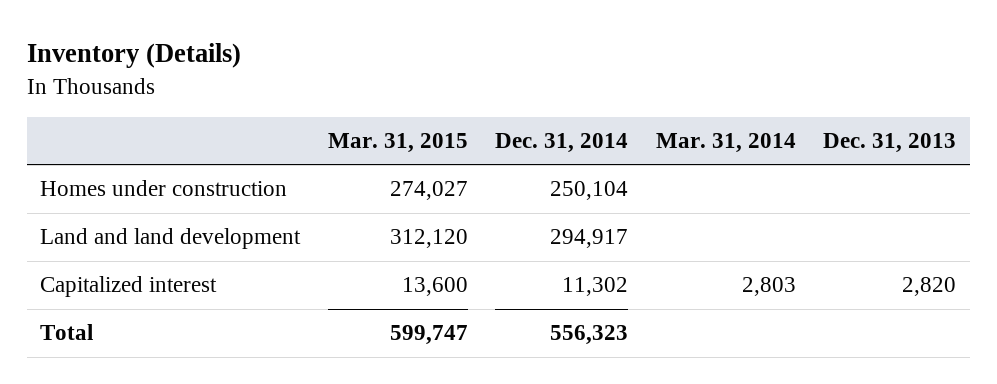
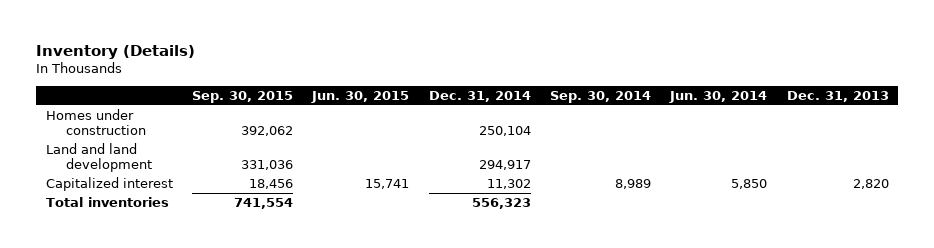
- | Mar. 31, 2015 | Dec. 31, 2014 | Mar. 31, 2014 | Dec. 31, 2013
+ | Sep. 30, 2015 | Jun. 30, 2015 | Dec. 31, 2014 | Sep. 30, 2014 | Jun. 30, 2014 | Dec. 31, 2013
- Total | 599,747 | 556,323 | |
+ Total inventories | 741,554 | | 556,323 | | |

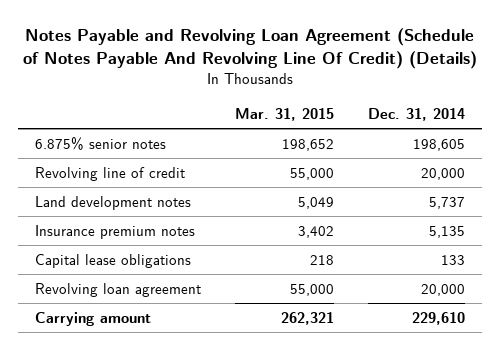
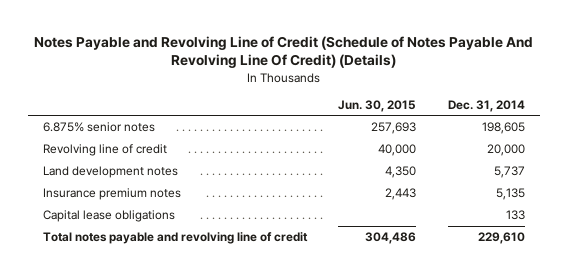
- Notes Payable and Revolving Loan Agreement (Schedule of Notes Payable And Revolving Line Of Credit) (Details)
+ Notes Payable and Revolving Line of Credit (Schedule of Notes Payable And Revolving Line Of Credit) (Details)
- | Mar. 31, 2015 | Dec. 31, 2014
+ | Jun. 30, 2015 | Dec. 31, 2014
- Revolving loan agreement | 55,000 | 20,000
- Carrying amount | 262,321 | 229,610
+ Total notes payable and revolving line of credit | 304,486 | 229,610

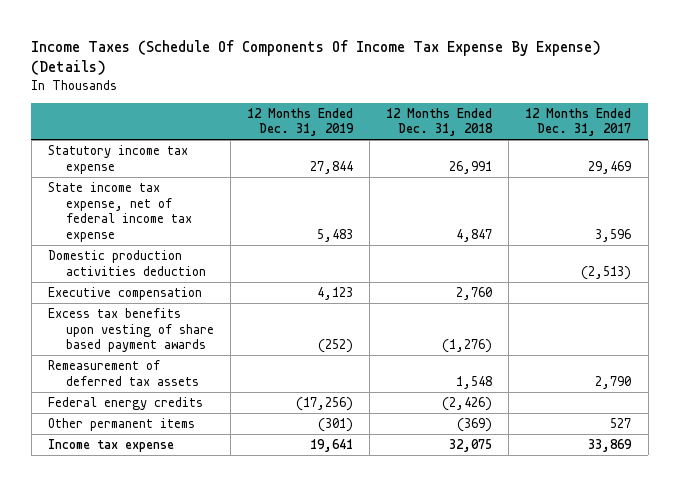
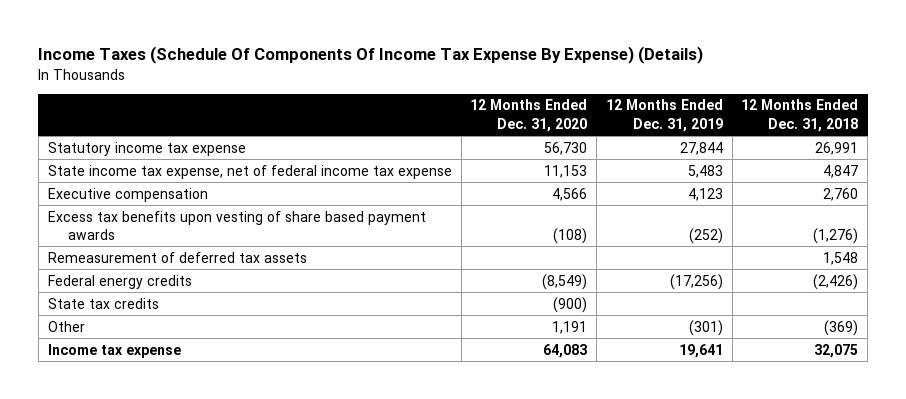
- | 12 Months Ended Dec. 31, 2019 | 12 Months Ended Dec. 31, 2018 | 12 Months Ended Dec. 31, 2017
+ | 12 Months Ended Dec. 31, 2020 | 12 Months Ended Dec. 31, 2019 | 12 Months Ended Dec. 31, 2018
- Domestic production activities deduction | | | (2,513)
- Other permanent items | (301) | (369) | 527
+ State tax credits | (900) | |
+ Other | 1,191 | (301) | (369)

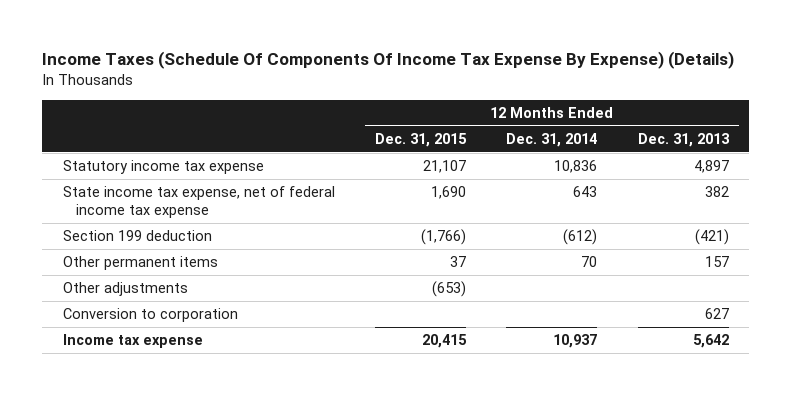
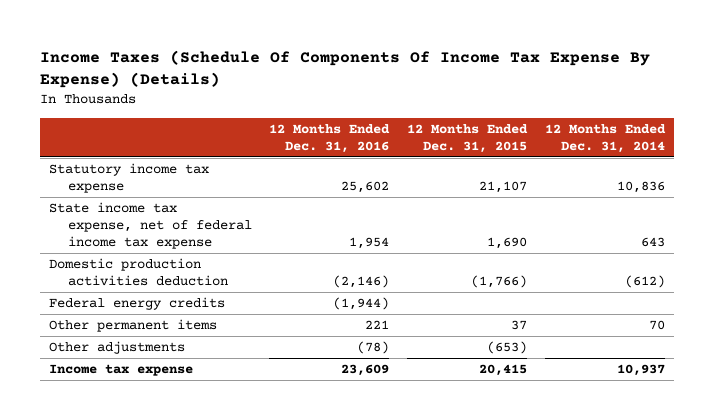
- | 12 Months Ended Dec. 31, 2015 | 12 Months Ended Dec. 31, 2014 | 12 Months Ended Dec. 31, 2013
+ | 12 Months Ended Dec. 31, 2016 | 12 Months Ended Dec. 31, 2015 | 12 Months Ended Dec. 31, 2014
- Section 199 deduction | (1,766) | (612) | (421)
+ Domestic production activities deduction | (2,146) | (1,766) | (612)
+ Federal energy credits | (1,944) | |
- Conversion to corporation | | | 627

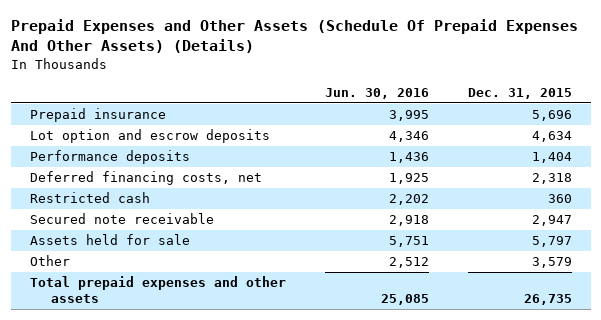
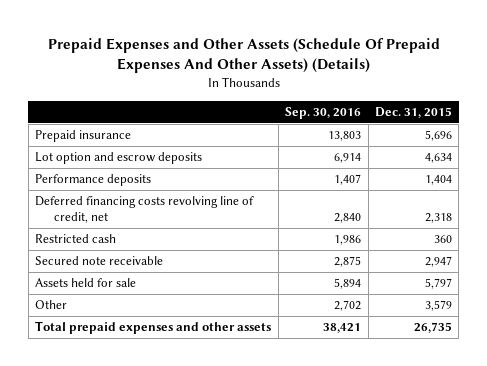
- | Jun. 30, 2016 | Dec. 31, 2015
+ | Sep. 30, 2016 | Dec. 31, 2015
- Deferred financing costs, net | 1,925 | 2,318
+ Deferred financing costs revolving line of credit, net | 2,840 | 2,318

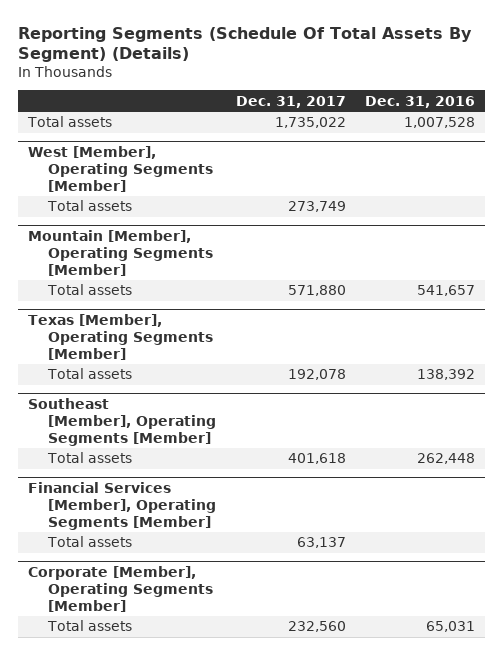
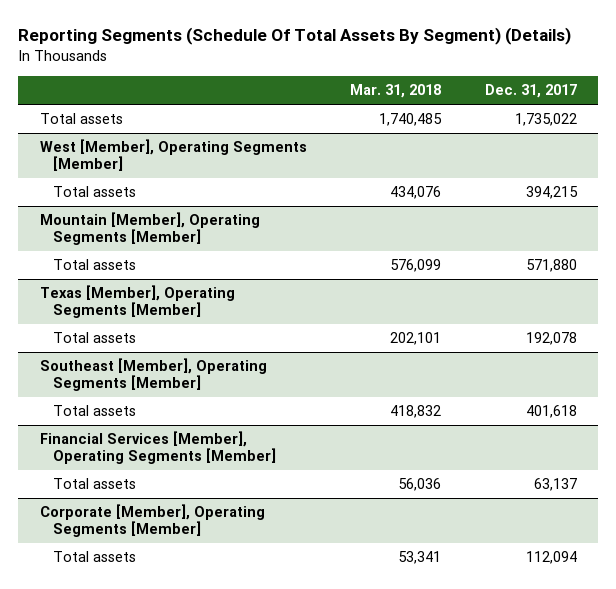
- | Dec. 31, 2017 | Dec. 31, 2016
+ | Mar. 31, 2018 | Dec. 31, 2017
@ West [Member], Operating Segments [Member]
- Total assets | 273,749 |
+ Total assets | 434,076 | 394,215
@ Corporate [Member], Operating Segments [Member]
- Total assets | 232,560 | 65,031
+ Total assets | 53,341 | 112,094

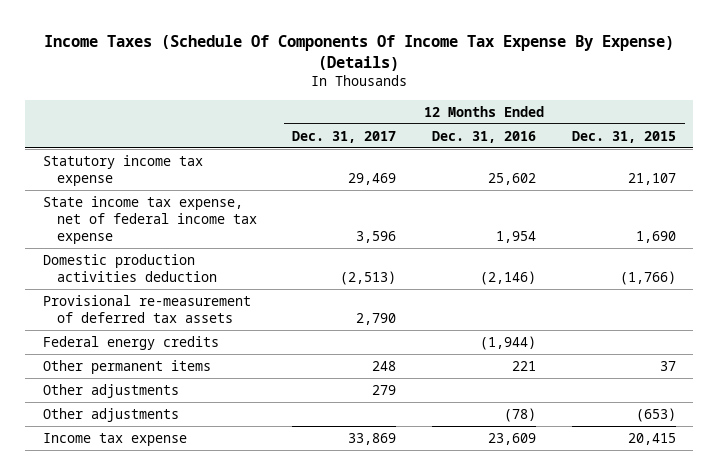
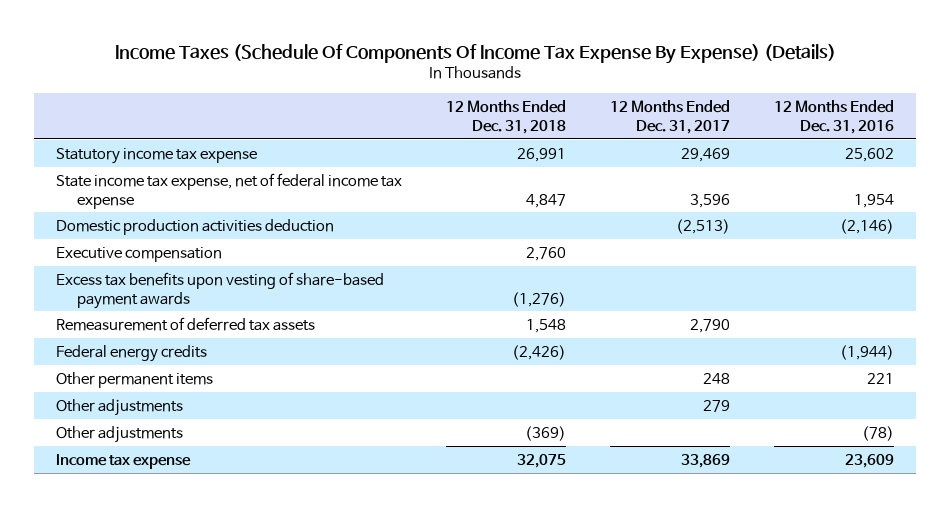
- | 12 Months Ended Dec. 31, 2017 | 12 Months Ended Dec. 31, 2016 | 12 Months Ended Dec. 31, 2015
+ | 12 Months Ended Dec. 31, 2018 | 12 Months Ended Dec. 31, 2017 | 12 Months Ended Dec. 31, 2016
- Provisional re-measurement of deferred tax assets | 2,790 | |
+ Executive compensation | 2,760 | |
+ Excess tax benefits upon vesting of share-based payment awards | (1,276) | |
+ Remeasurement of deferred tax assets | 1,548 | 2,790 |

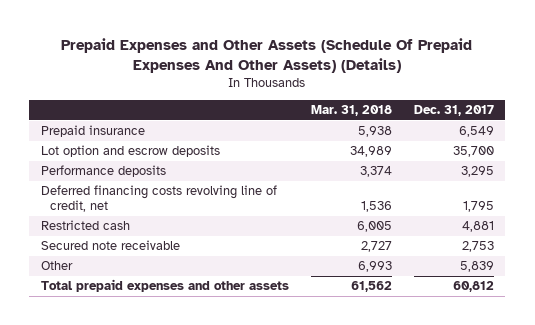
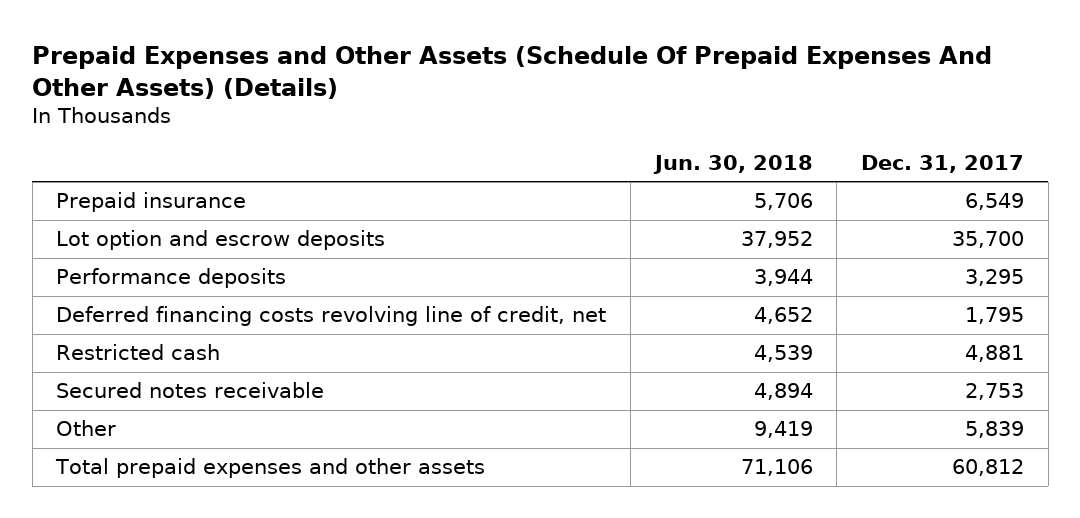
- | Mar. 31, 2018 | Dec. 31, 2017
+ | Jun. 30, 2018 | Dec. 31, 2017
- Secured note receivable | 2,727 | 2,753
+ Secured notes receivable | 4,894 | 2,753

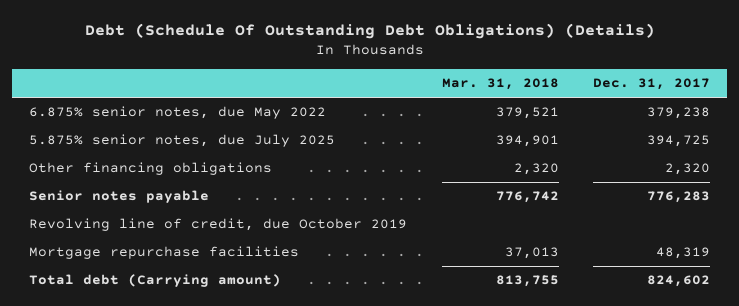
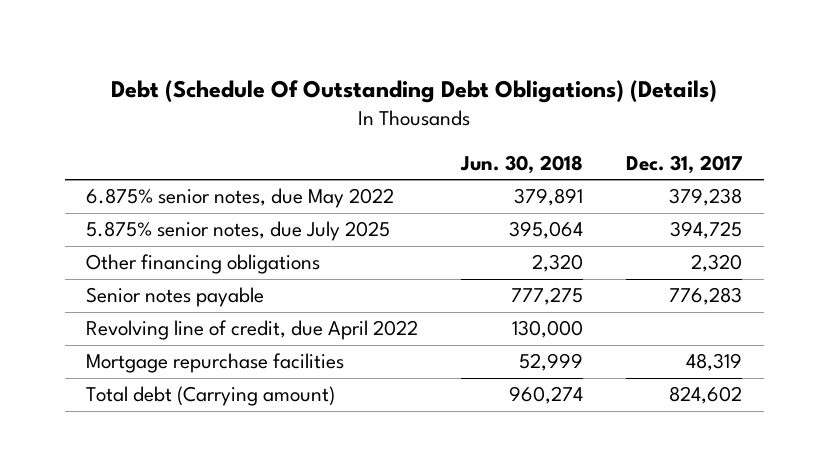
- | Mar. 31, 2018 | Dec. 31, 2017
+ | Jun. 30, 2018 | Dec. 31, 2017
- Revolving line of credit, due October 2019
+ Revolving line of credit, due April 2022 | 130,000 |

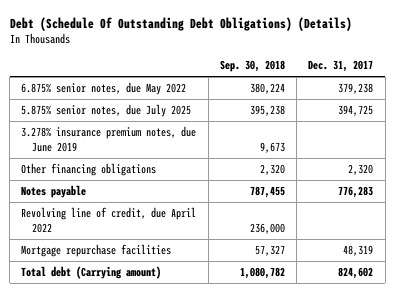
- | Jun. 30, 2018 | Dec. 31, 2017
+ | Sep. 30, 2018 | Dec. 31, 2017
+ 3.278% insurance premium notes, due June 2019 | 9,673 |
- Senior notes payable | 777,275 | 776,283
+ Notes payable | 787,455 | 776,283

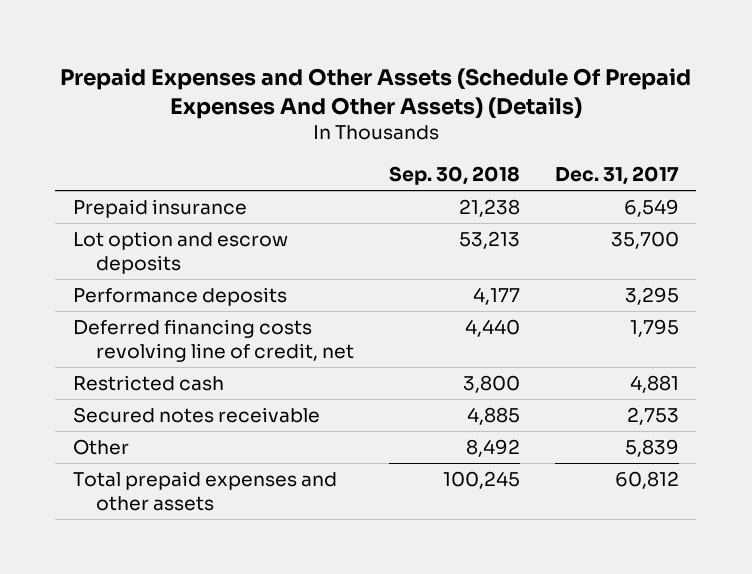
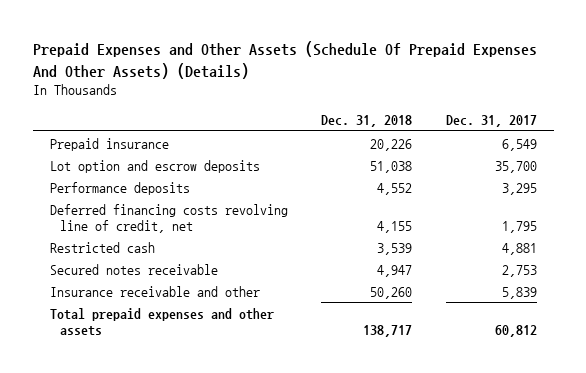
- | Sep. 30, 2018 | Dec. 31, 2017
+ | Dec. 31, 2018 | Dec. 31, 2017
- Other | 8,492 | 5,839
+ Insurance receivable and other | 50,260 | 5,839

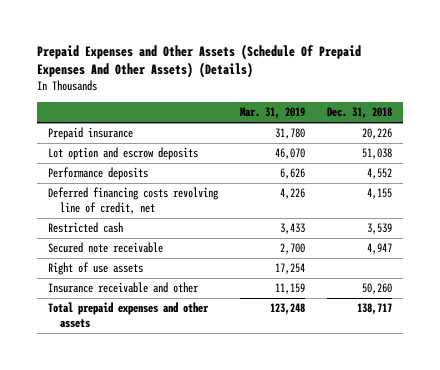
- | Dec. 31, 2018 | Dec. 31, 2017
+ | Mar. 31, 2019 | Dec. 31, 2018
- Secured notes receivable | 4,947 | 2,753
+ Secured note receivable | 2,700 | 4,947
+ Right of use assets | 17,254 |

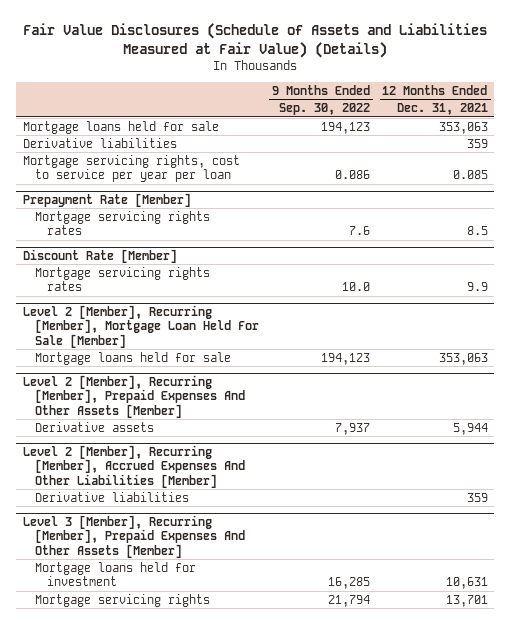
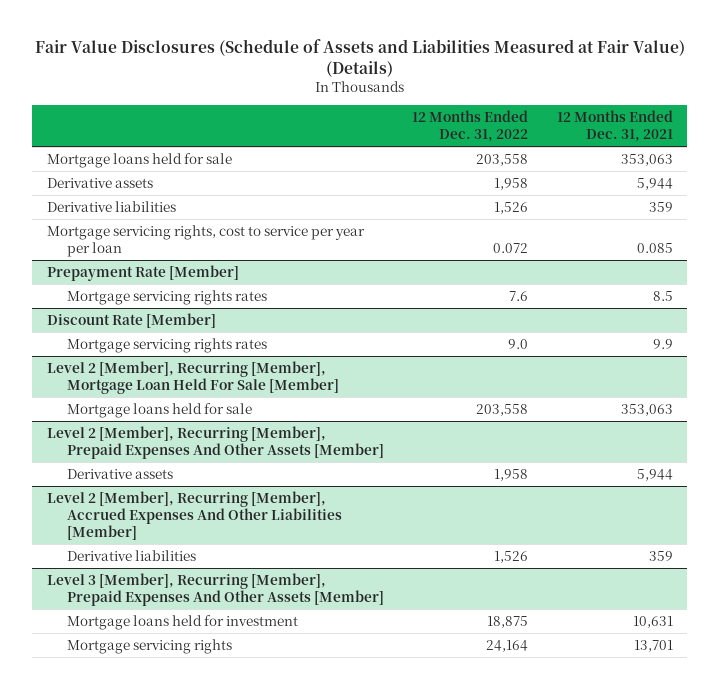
- | 9 Months Ended Sep. 30, 2022 | 12 Months Ended Dec. 31, 2021
+ | 12 Months Ended Dec. 31, 2022 | 12 Months Ended Dec. 31, 2021
+ Derivative assets | 1,958 | 5,944

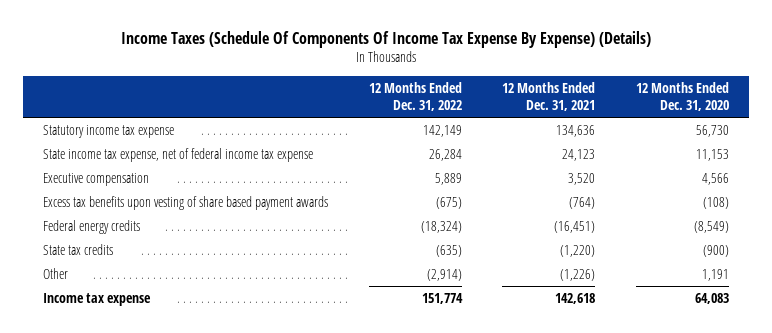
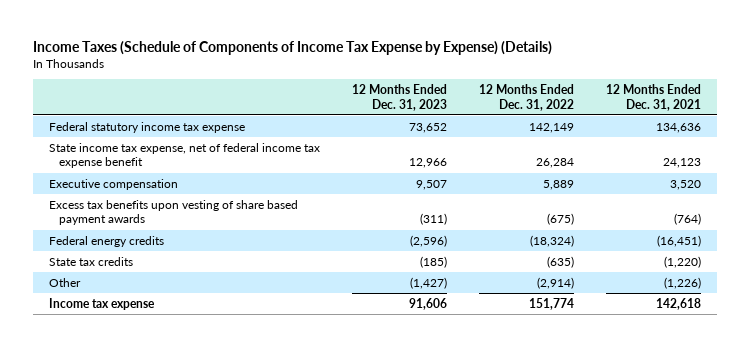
- Income Taxes (Schedule Of Components Of Income Tax Expense By Expense) (Details)
+ Income Taxes (Schedule of Components of Income Tax Expense by Expense) (Details)
- | 12 Months Ended Dec. 31, 2022 | 12 Months Ended Dec. 31, 2021 | 12 Months Ended Dec. 31, 2020
+ | 12 Months Ended Dec. 31, 2023 | 12 Months Ended Dec. 31, 2022 | 12 Months Ended Dec. 31, 2021
- Statutory income tax expense | 142,149 | 134,636 | 56,730
- State income tax expense, net of federal income tax expense | 26,284 | 24,123 | 11,153
+ Federal statutory income tax expense | 73,652 | 142,149 | 134,636
+ State income tax expense, net of federal income tax expense benefit | 12,966 | 26,284 | 24,123

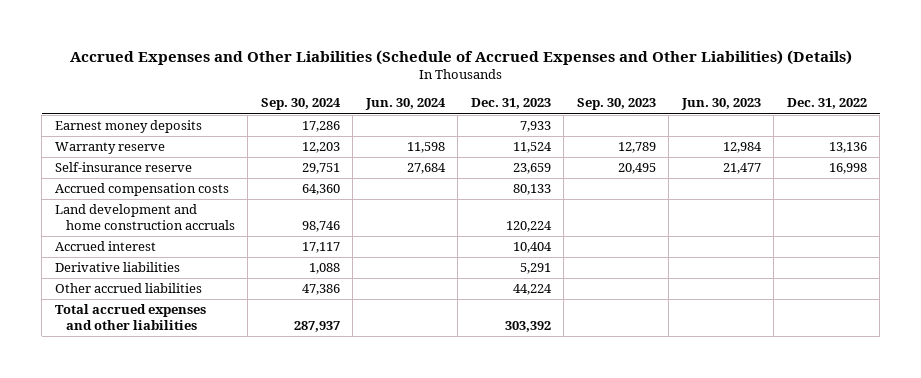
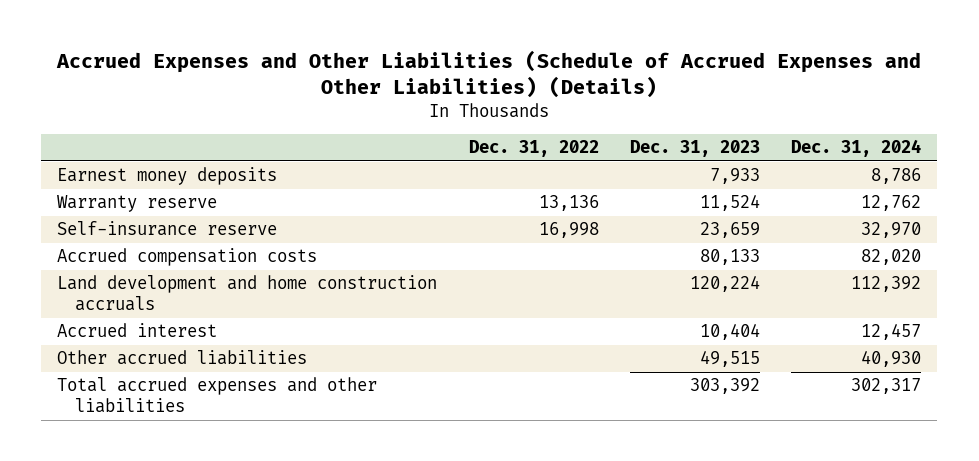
- | Sep. 30, 2024 | Jun. 30, 2024 | Dec. 31, 2023 | Sep. 30, 2023 | Jun. 30, 2023 | Dec. 31, 2022
+ | Dec. 31, 2022 | Dec. 31, 2023 | Dec. 31, 2024
- Derivative liabilities | 1,088 | | 5,291 | | |
- Other accrued liabilities | 47,386 | | 44,224 | | |
+ Other accrued liabilities | | 49,515 | 40,930

